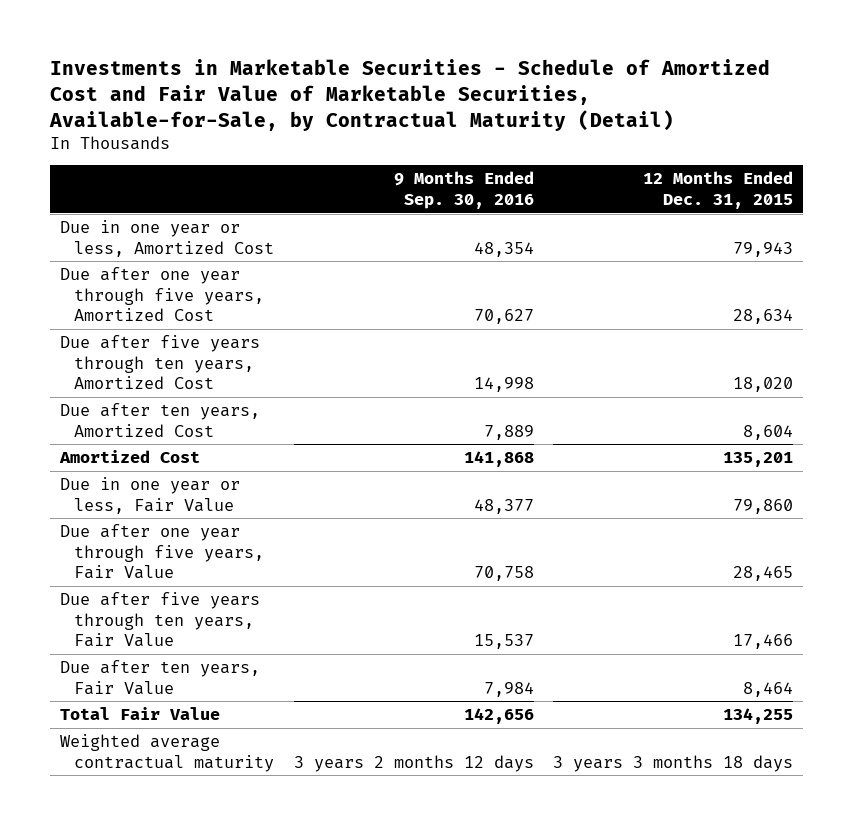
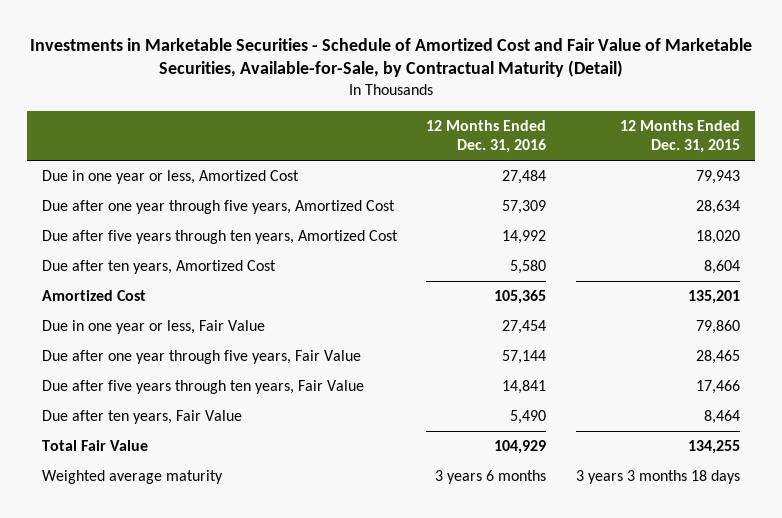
- | 9 Months Ended Sep. 30, 2016 | 12 Months Ended Dec. 31, 2015
+ | 12 Months Ended Dec. 31, 2016 | 12 Months Ended Dec. 31, 2015
- Weighted average contractual maturity | 3 years 2 months 12 days | 3 years 3 months 18 days
+ Weighted average maturity | 3 years 6 months | 3 years 3 months 18 days

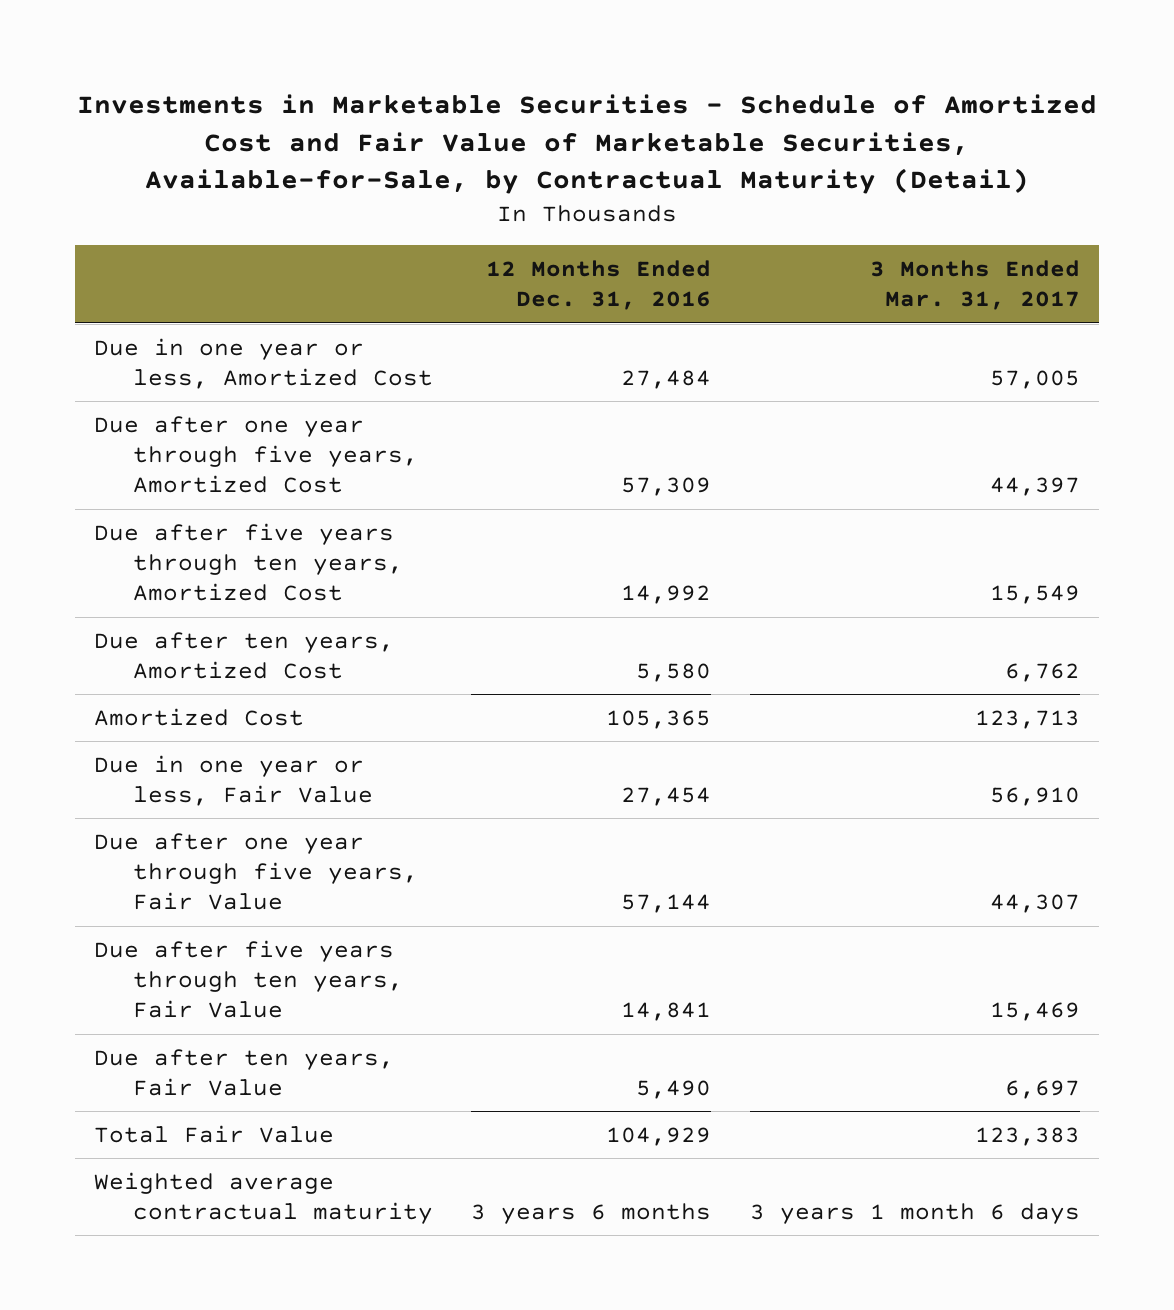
- | 12 Months Ended Dec. 31, 2016 | 12 Months Ended Dec. 31, 2015
+ | 12 Months Ended Dec. 31, 2016 | 3 Months Ended Mar. 31, 2017
- Weighted average maturity | 3 years 6 months | 3 years 3 months 18 days
+ Weighted average contractual maturity | 3 years 6 months | 3 years 1 month 6 days

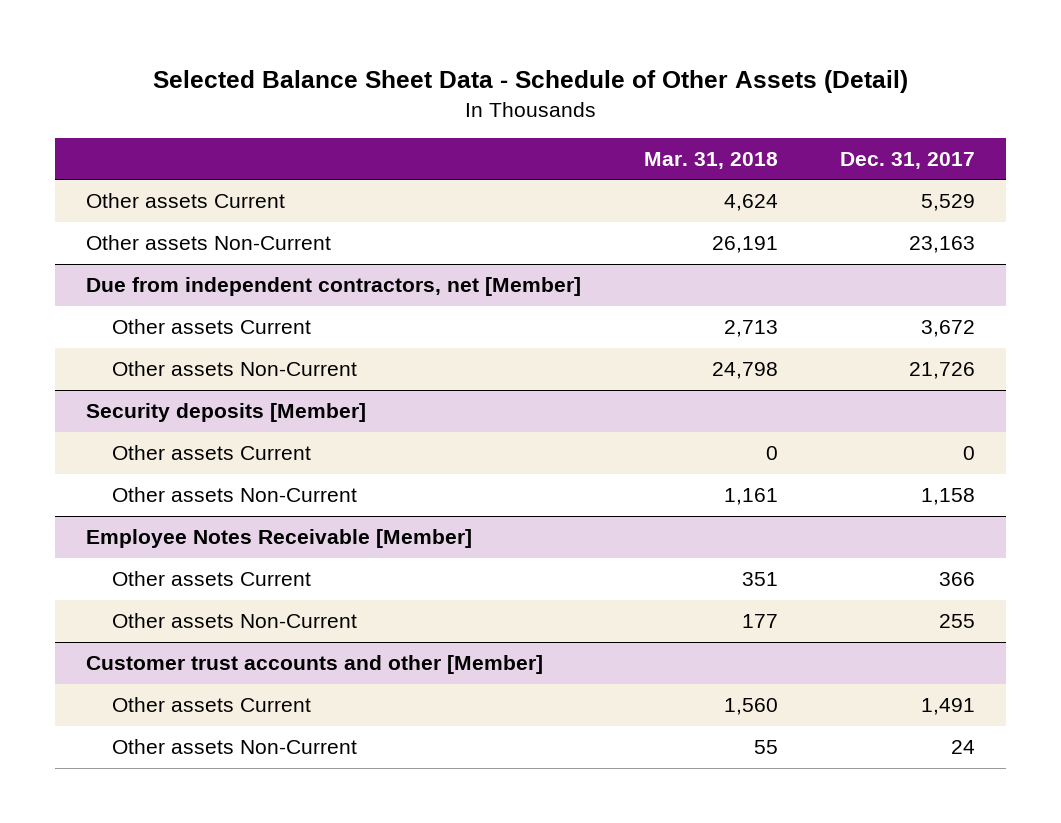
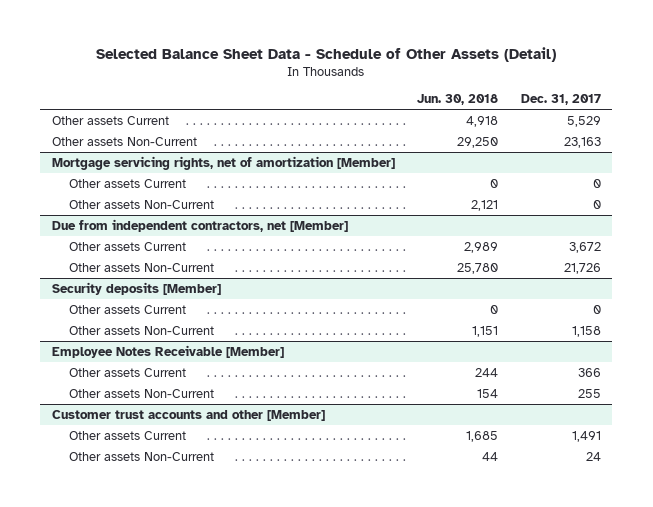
- | Mar. 31, 2018 | Dec. 31, 2017
+ | Jun. 30, 2018 | Dec. 31, 2017
+ Mortgage servicing rights, net of amortization [Member]
+ Other assets Current | 0 | 0
+ Other assets Non-Current | 2,121 | 0

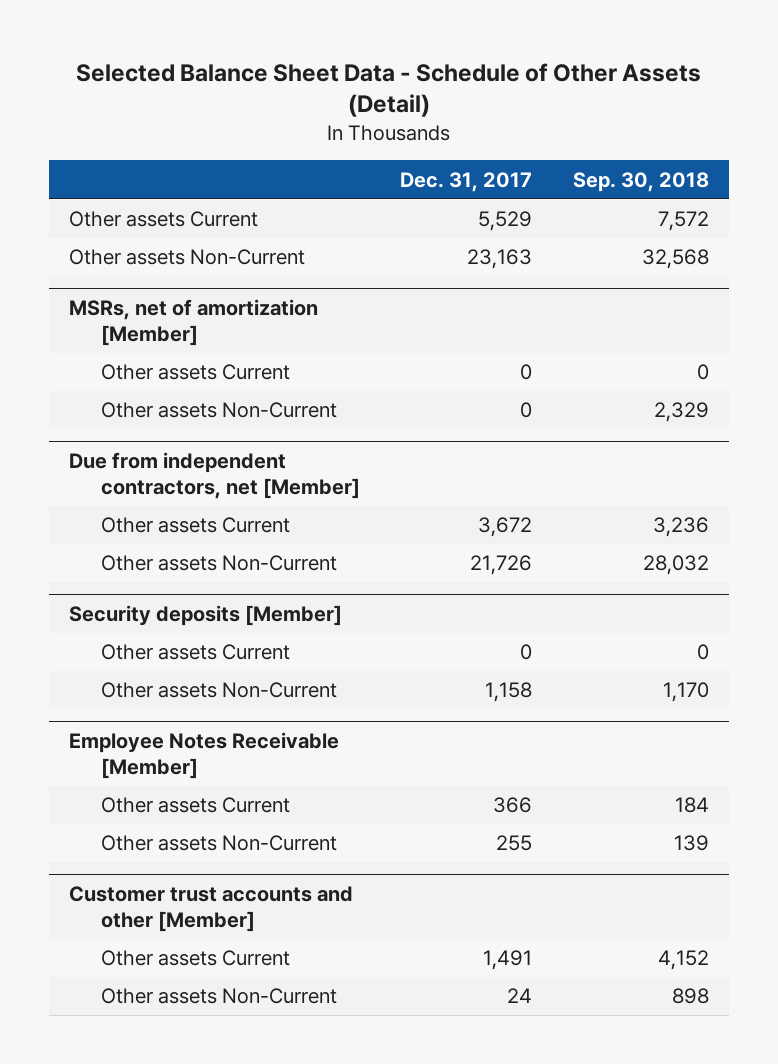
- | Jun. 30, 2018 | Dec. 31, 2017
+ | Dec. 31, 2017 | Sep. 30, 2018
- Mortgage servicing rights, net of amortization [Member]
+ MSRs, net of amortization [Member]

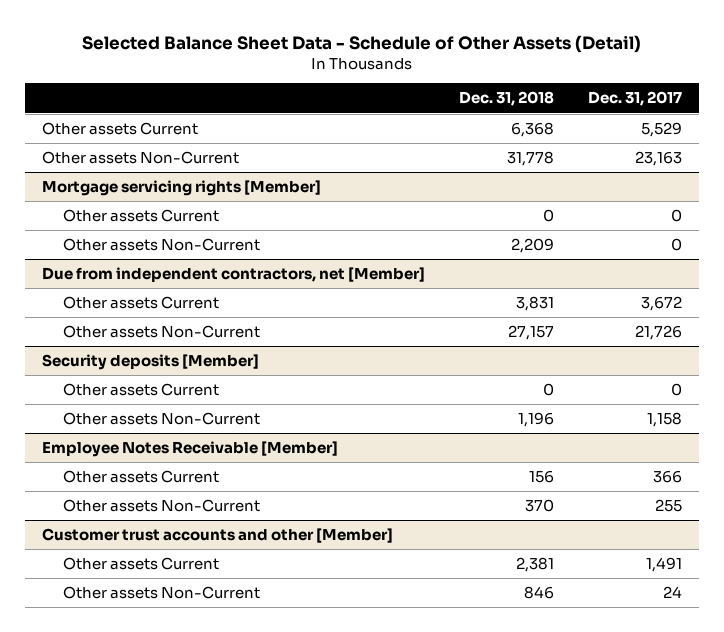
- | Dec. 31, 2017 | Sep. 30, 2018
+ | Dec. 31, 2018 | Dec. 31, 2017
- MSRs, net of amortization [Member]
+ Mortgage servicing rights [Member]

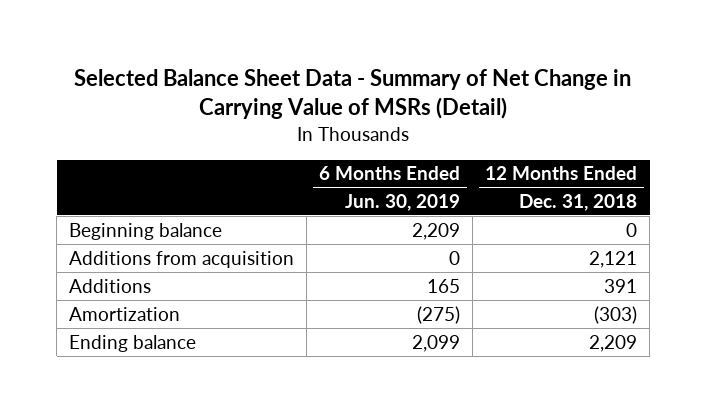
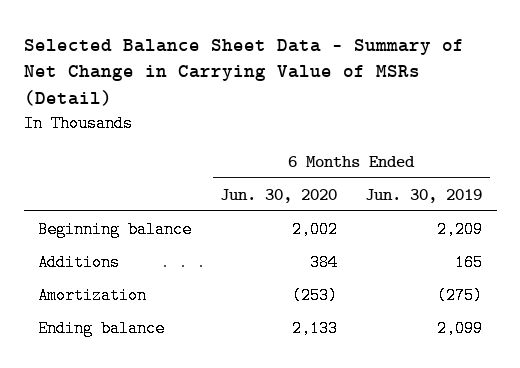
- | 6 Months Ended Jun. 30, 2019 | 12 Months Ended Dec. 31, 2018
+ | 6 Months Ended Jun. 30, 2020 | 6 Months Ended Jun. 30, 2019
- Additions from acquisition | 0 | 2,121

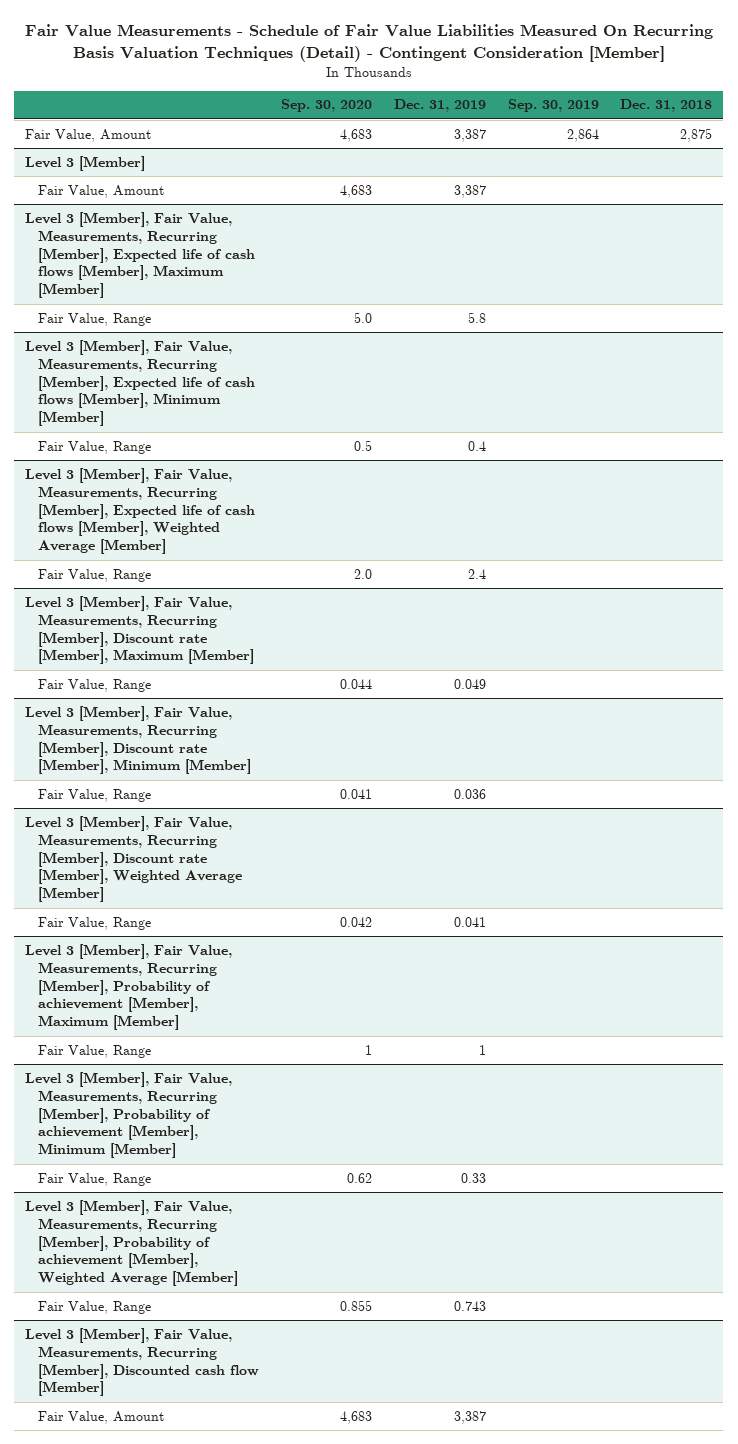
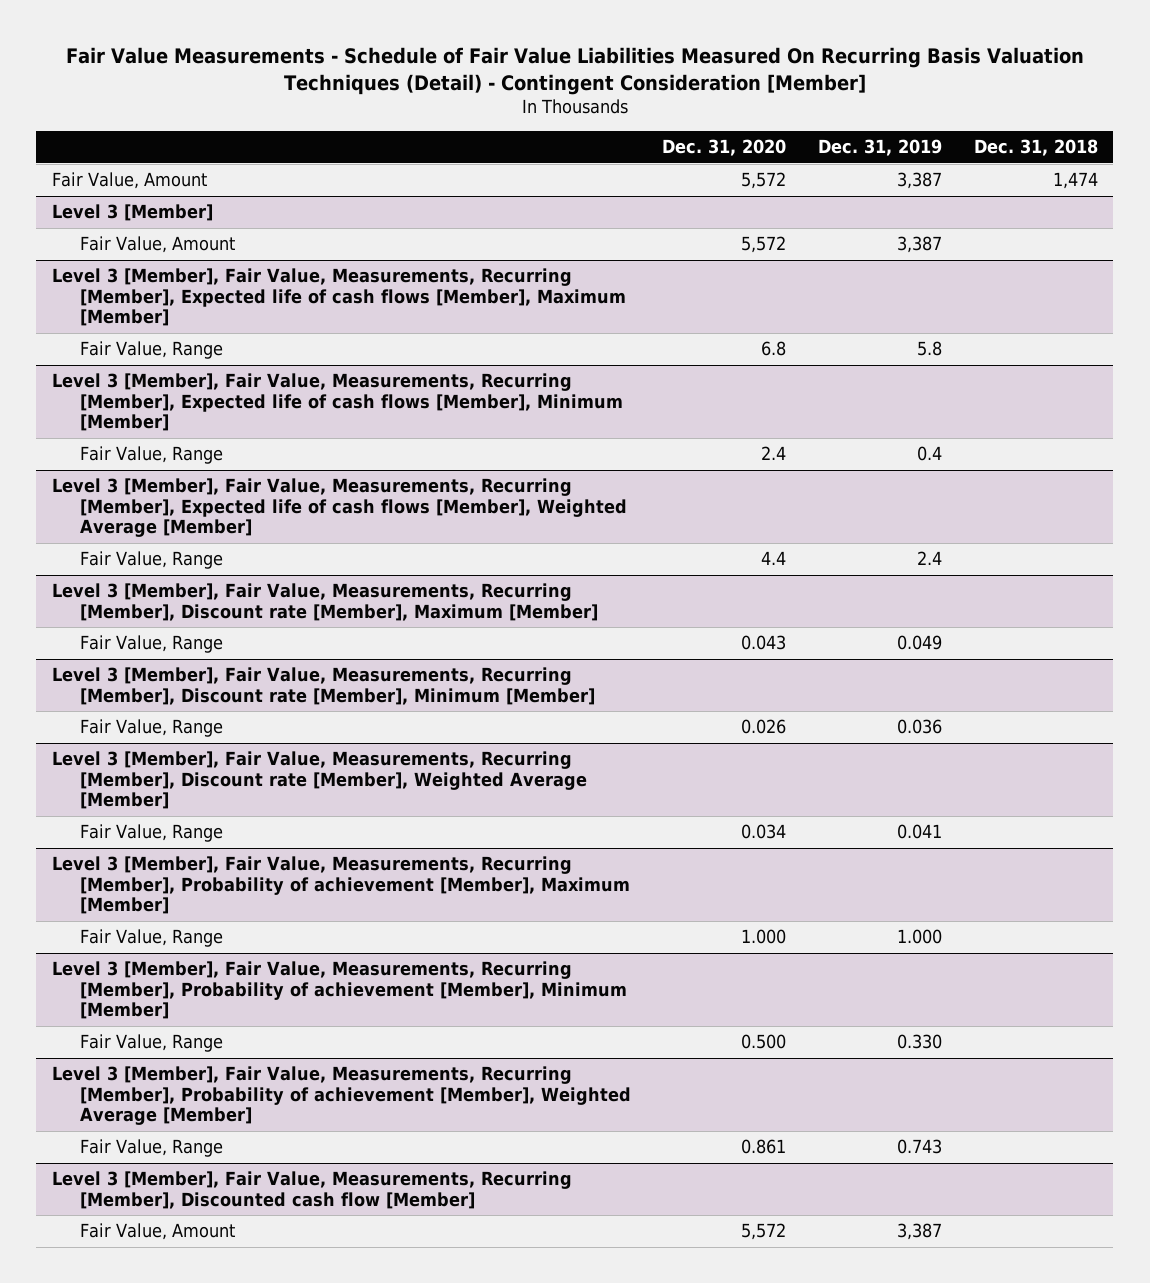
- | Sep. 30, 2020 | Dec. 31, 2019 | Sep. 30, 2019 | Dec. 31, 2018
+ | Dec. 31, 2020 | Dec. 31, 2019 | Dec. 31, 2018
- Fair Value, Amount | 4,683 | 3,387 | 2,864 | 2,875
+ Fair Value, Amount | 5,572 | 3,387 | 1,474
@ Level 3 [Member], Fair Value, Measurements, Recurring [Member], Probability of achievement [Member], Maximum [Member]
- Fair Value, Range | 1 | 1 | |
+ Fair Value, Range | 1.000 | 1.000 |
@ Level 3 [Member], Fair Value, Measurements, Recurring [Member], Probability of achievement [Member], Minimum [Member]
- Fair Value, Range | 0.62 | 0.33 | |
+ Fair Value, Range | 0.500 | 0.330 |

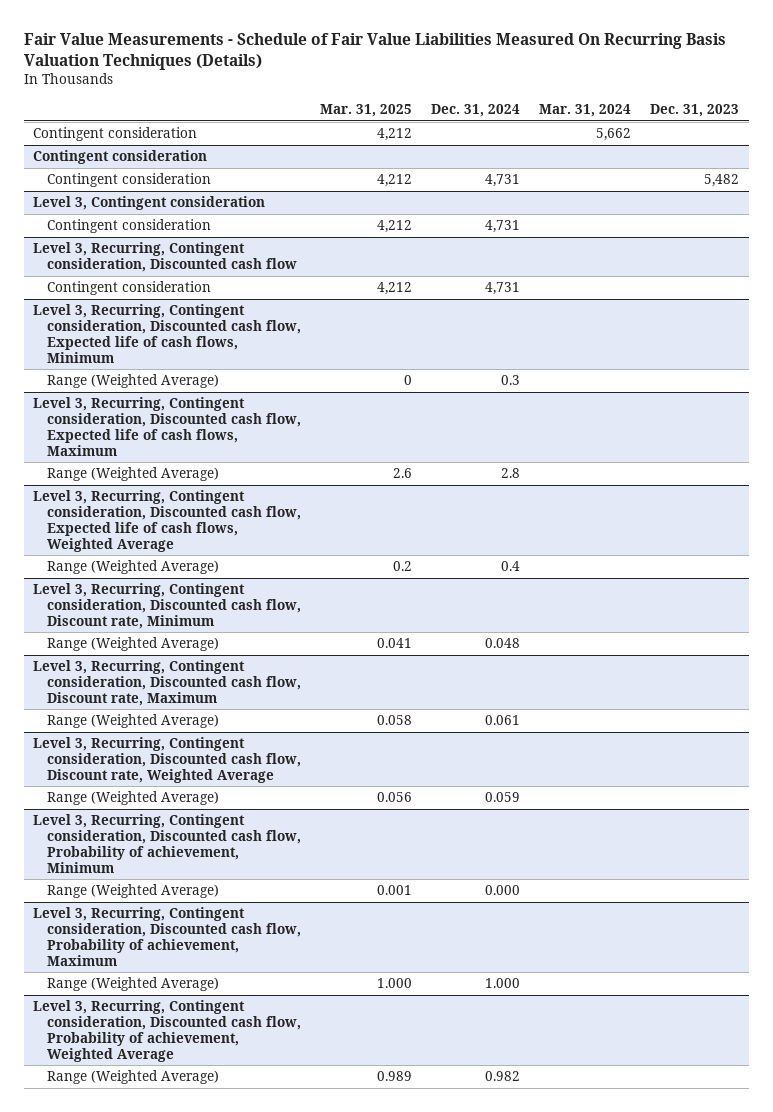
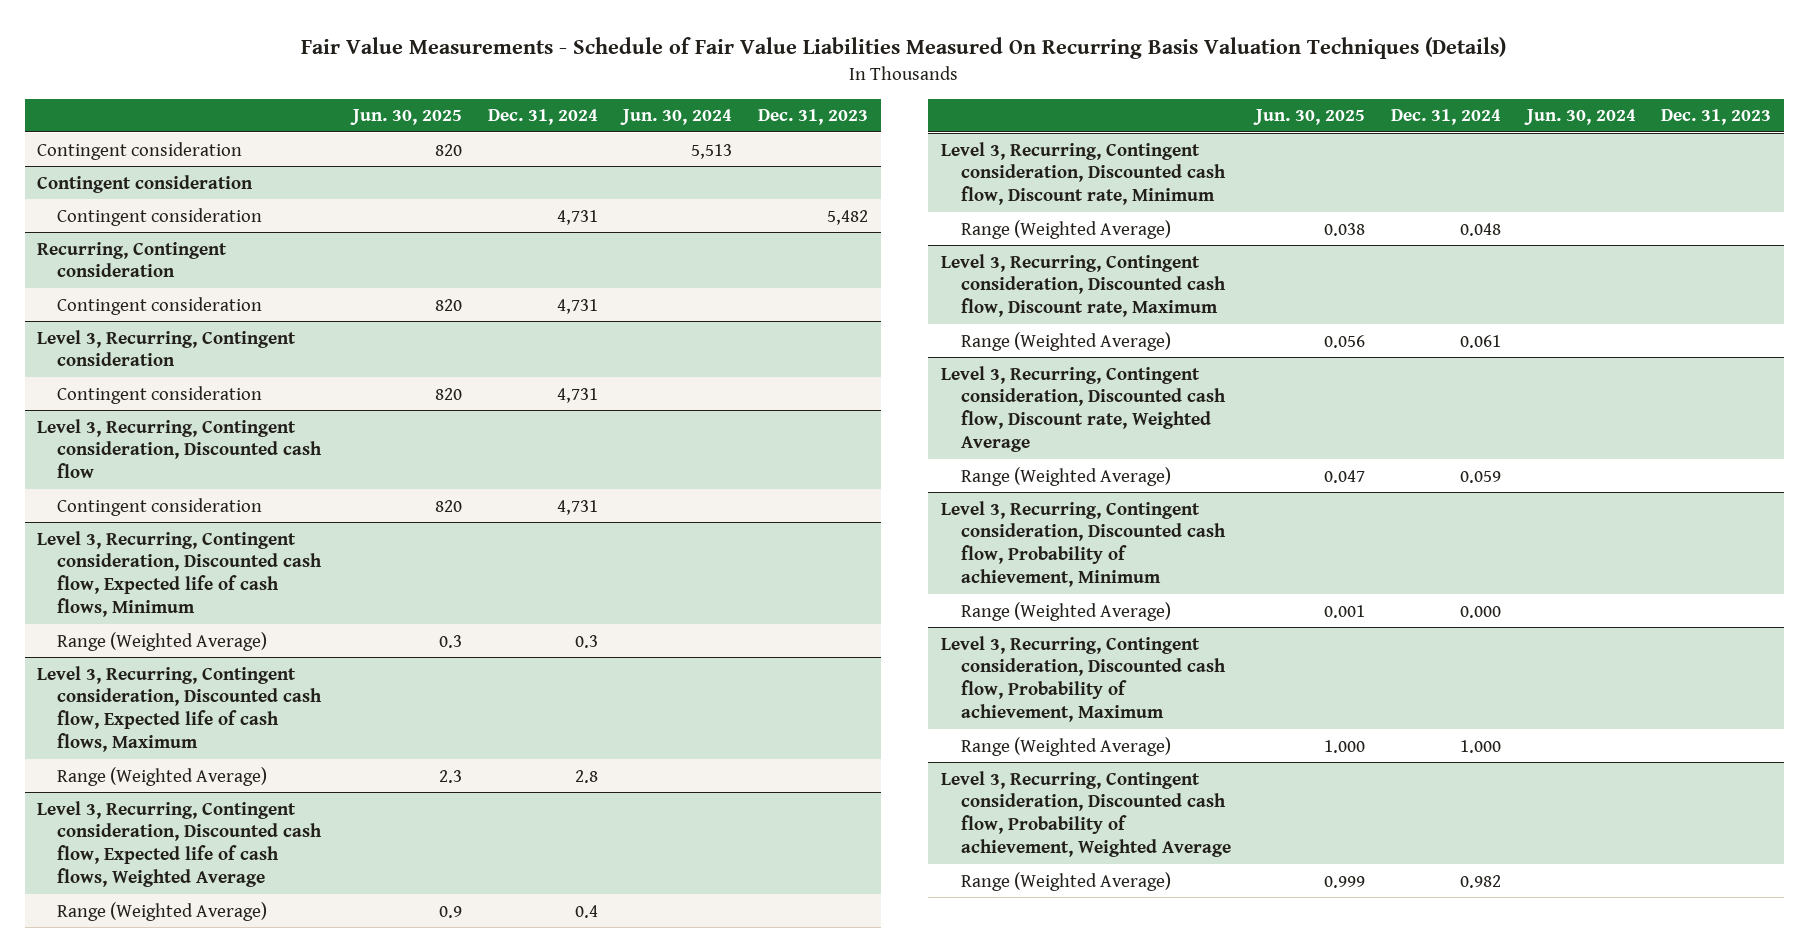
- | Mar. 31, 2025 | Dec. 31, 2024 | Mar. 31, 2024 | Dec. 31, 2023
+ | Jun. 30, 2025 | Dec. 31, 2024 | Jun. 30, 2024 | Dec. 31, 2023
- Level 3, Contingent consideration
+ Recurring, Contingent consideration
+ Level 3, Recurring, Contingent consideration
+ Contingent consideration | 820 | 4,731 | |

